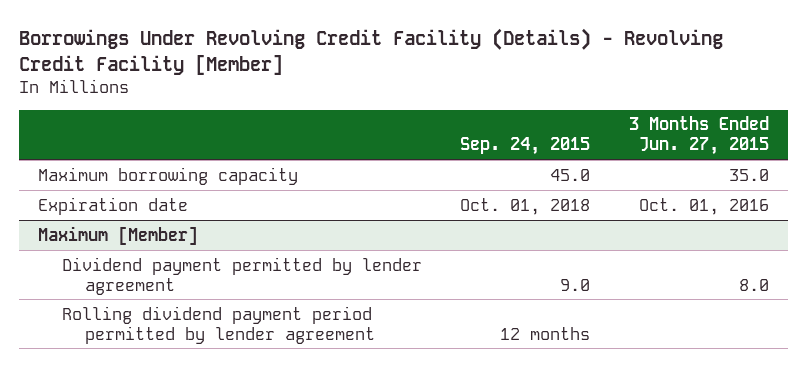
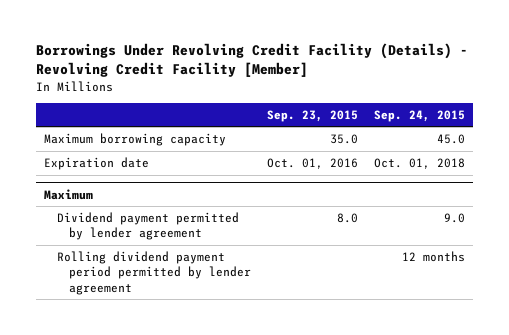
- | Sep. 24, 2015 | 3 Months Ended Jun. 27, 2015
+ | Sep. 23, 2015 | Sep. 24, 2015
- Maximum [Member]
+ Maximum

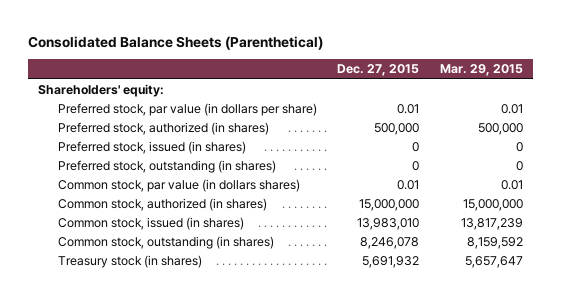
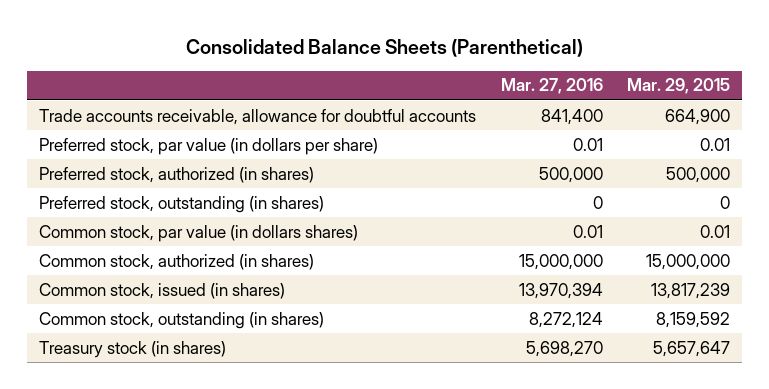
- | Dec. 27, 2015 | Mar. 29, 2015
+ | Mar. 27, 2016 | Mar. 29, 2015
- Shareholders' equity:
+ Trade accounts receivable, allowance for doubtful accounts | 841,400 | 664,900
- Preferred stock, issued (in shares) | 0 | 0

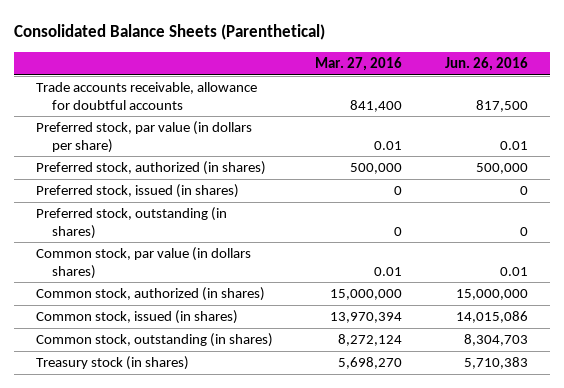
- | Mar. 27, 2016 | Mar. 29, 2015
+ | Mar. 27, 2016 | Jun. 26, 2016
+ Preferred stock, issued (in shares) | 0 | 0

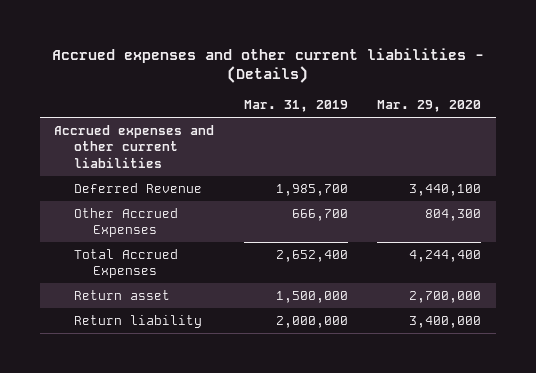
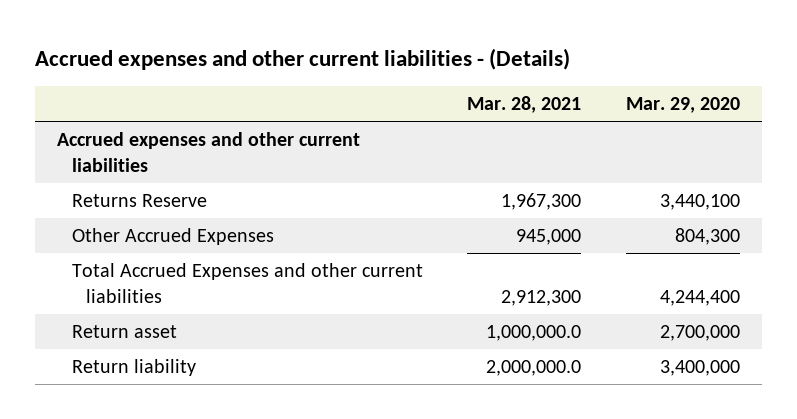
- | Mar. 31, 2019 | Mar. 29, 2020
+ | Mar. 28, 2021 | Mar. 29, 2020
- Deferred Revenue | 1,985,700 | 3,440,100
+ Returns Reserve | 1,967,300 | 3,440,100
- Total Accrued Expenses | 2,652,400 | 4,244,400
+ Total Accrued Expenses and other current liabilities | 2,912,300 | 4,244,400

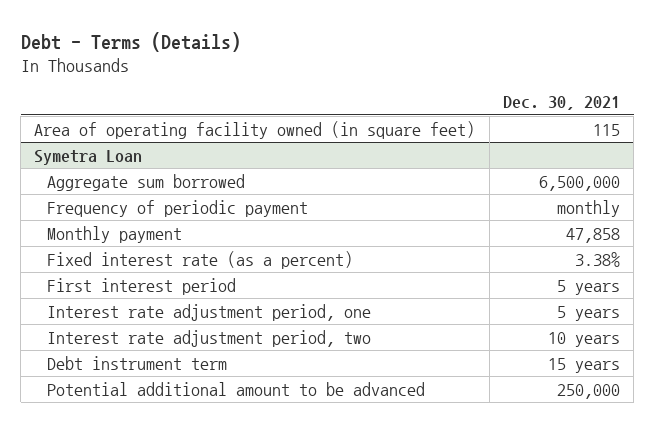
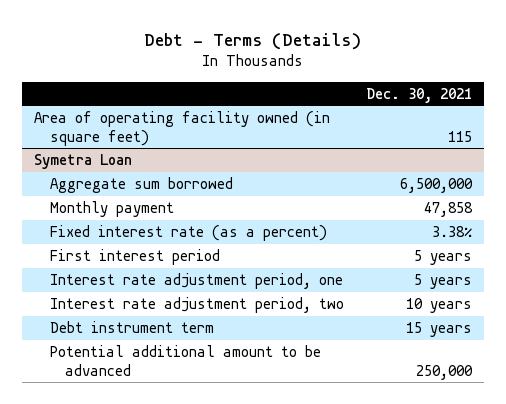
@ Symetra Loan
- Frequency of periodic payment | monthly

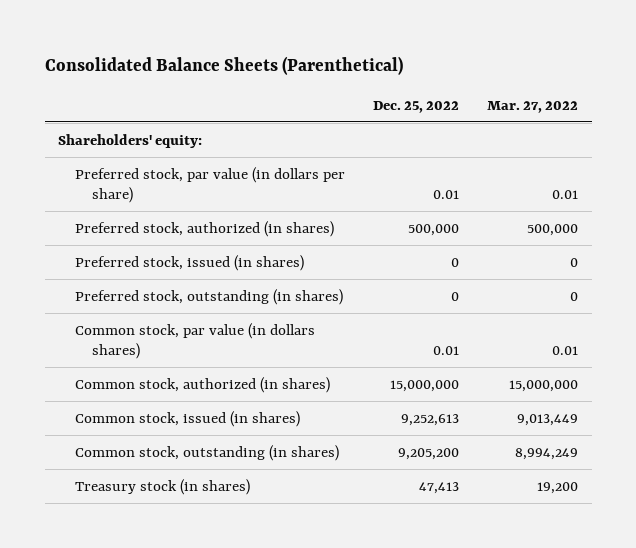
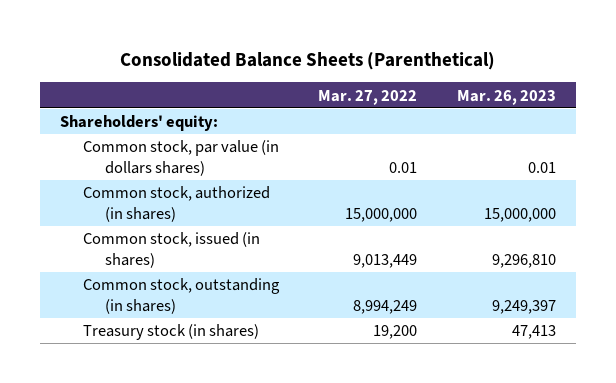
- | Dec. 25, 2022 | Mar. 27, 2022
+ | Mar. 27, 2022 | Mar. 26, 2023
- Preferred stock, par value (in dollars per share) | 0.01 | 0.01
- Preferred stock, authorized (in shares) | 500,000 | 500,000
- Preferred stock, issued (in shares) | 0 | 0
- Preferred stock, outstanding (in shares) | 0 | 0

